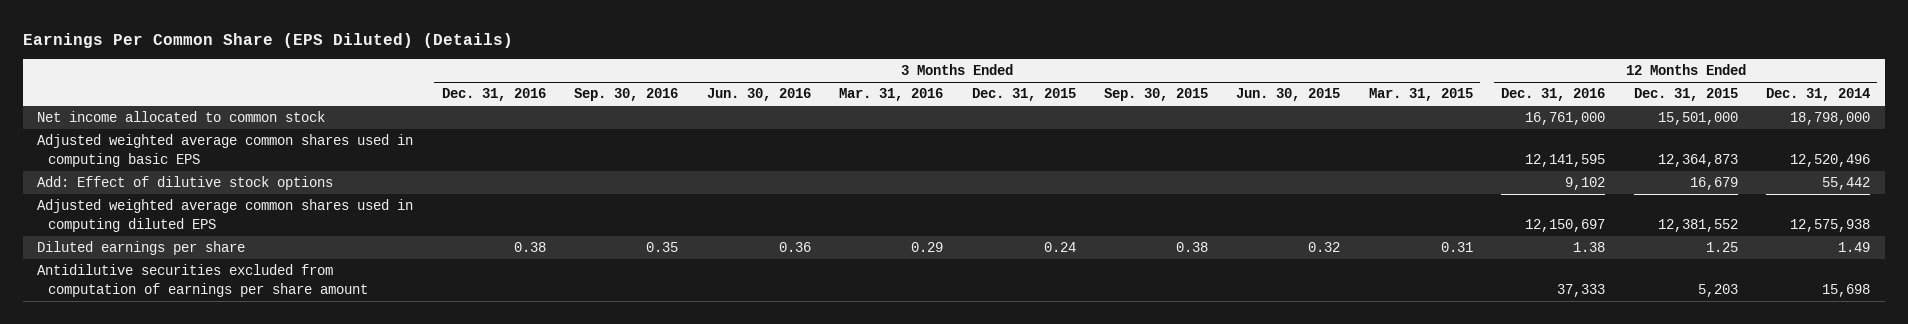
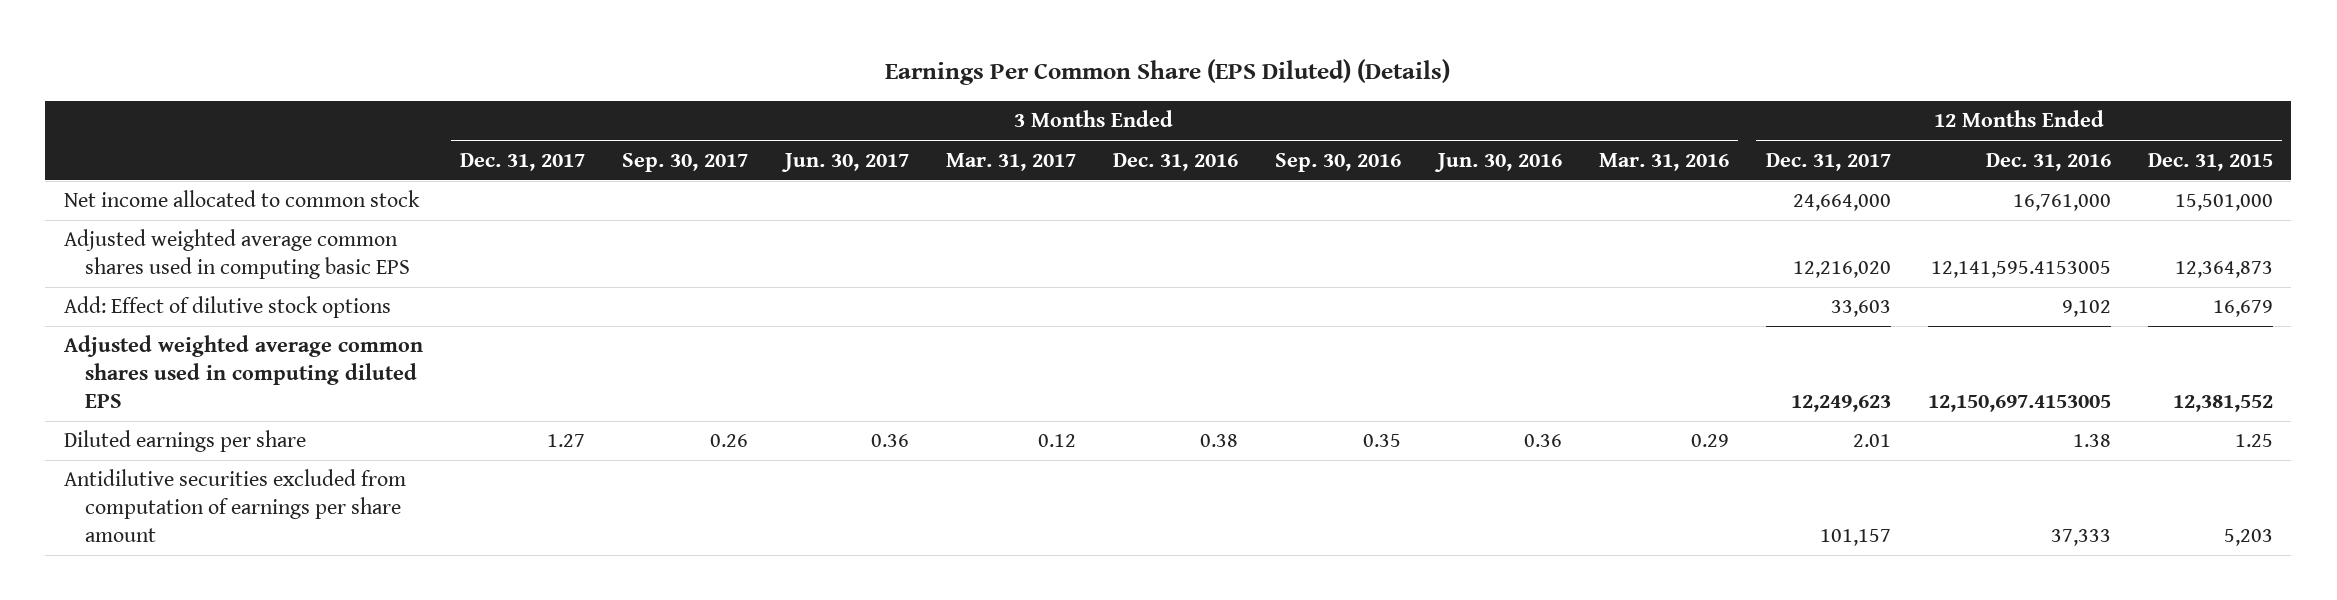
- | 3 Months Ended Dec. 31, 2016 | 3 Months Ended Sep. 30, 2016 | 3 Months Ended Jun. 30, 2016 | 3 Months Ended Mar. 31, 2016 | 3 Months Ended Dec. 31, 2015 | 3 Months Ended Sep. 30, 2015 | 3 Months Ended Jun. 30, 2015 | 3 Months Ended Mar. 31, 2015 | 12 Months Ended Dec. 31, 2016 | 12 Months Ended Dec. 31, 2015 | 12 Months Ended Dec. 31, 2014
+ | 3 Months Ended Dec. 31, 2017 | 3 Months Ended Sep. 30, 2017 | 3 Months Ended Jun. 30, 2017 | 3 Months Ended Mar. 31, 2017 | 3 Months Ended Dec. 31, 2016 | 3 Months Ended Sep. 30, 2016 | 3 Months Ended Jun. 30, 2016 | 3 Months Ended Mar. 31, 2016 | 12 Months Ended Dec. 31, 2017 | 12 Months Ended Dec. 31, 2016 | 12 Months Ended Dec. 31, 2015
- Adjusted weighted average common shares used in computing basic EPS | | | | | | | | | 12,141,595 | 12,364,873 | 12,520,496
+ Adjusted weighted average common shares used in computing basic EPS | | | | | | | | | 12,216,020 | 12,141,595.4153005 | 12,364,873
- Adjusted weighted average common shares used in computing diluted EPS | | | | | | | | | 12,150,697 | 12,381,552 | 12,575,938
+ Adjusted weighted average common shares used in computing diluted EPS | | | | | | | | | 12,249,623 | 12,150,697.4153005 | 12,381,552

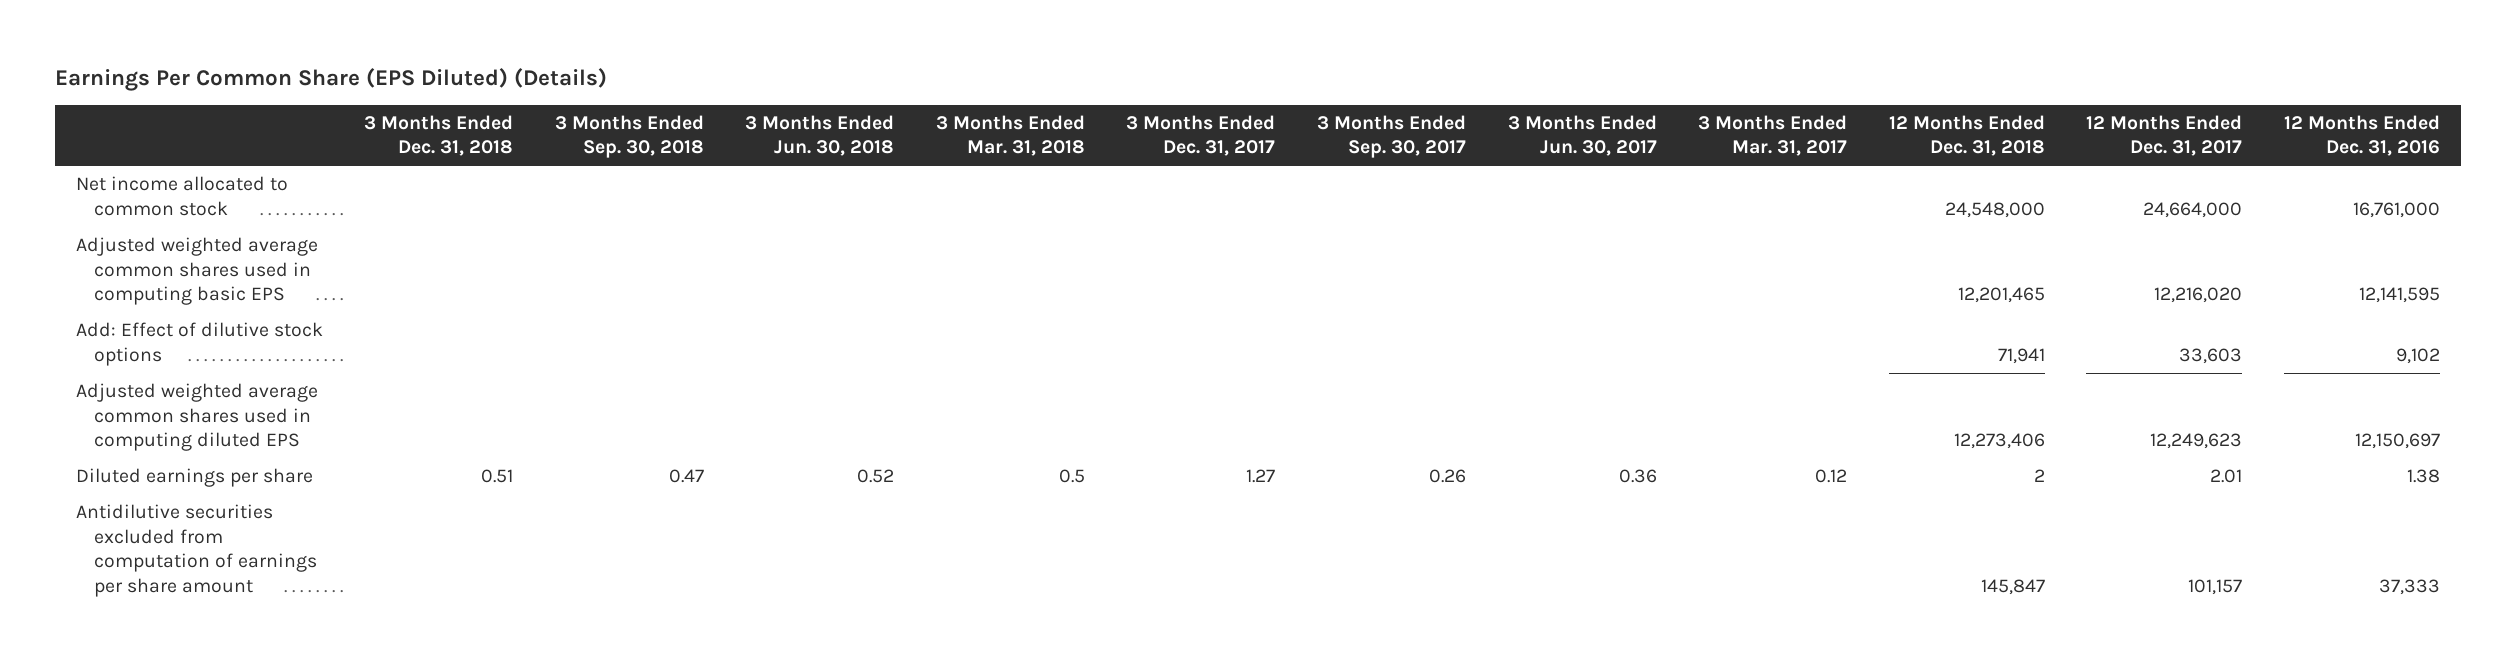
- | 3 Months Ended Dec. 31, 2017 | 3 Months Ended Sep. 30, 2017 | 3 Months Ended Jun. 30, 2017 | 3 Months Ended Mar. 31, 2017 | 3 Months Ended Dec. 31, 2016 | 3 Months Ended Sep. 30, 2016 | 3 Months Ended Jun. 30, 2016 | 3 Months Ended Mar. 31, 2016 | 12 Months Ended Dec. 31, 2017 | 12 Months Ended Dec. 31, 2016 | 12 Months Ended Dec. 31, 2015
+ | 3 Months Ended Dec. 31, 2018 | 3 Months Ended Sep. 30, 2018 | 3 Months Ended Jun. 30, 2018 | 3 Months Ended Mar. 31, 2018 | 3 Months Ended Dec. 31, 2017 | 3 Months Ended Sep. 30, 2017 | 3 Months Ended Jun. 30, 2017 | 3 Months Ended Mar. 31, 2017 | 12 Months Ended Dec. 31, 2018 | 12 Months Ended Dec. 31, 2017 | 12 Months Ended Dec. 31, 2016
- Adjusted weighted average common shares used in computing basic EPS | | | | | | | | | 12,216,020 | 12,141,595.4153005 | 12,364,873
+ Adjusted weighted average common shares used in computing basic EPS | | | | | | | | | 12,201,465 | 12,216,020 | 12,141,595
- Adjusted weighted average common shares used in computing diluted EPS | | | | | | | | | 12,249,623 | 12,150,697.4153005 | 12,381,552
+ Adjusted weighted average common shares used in computing diluted EPS | | | | | | | | | 12,273,406 | 12,249,623 | 12,150,697

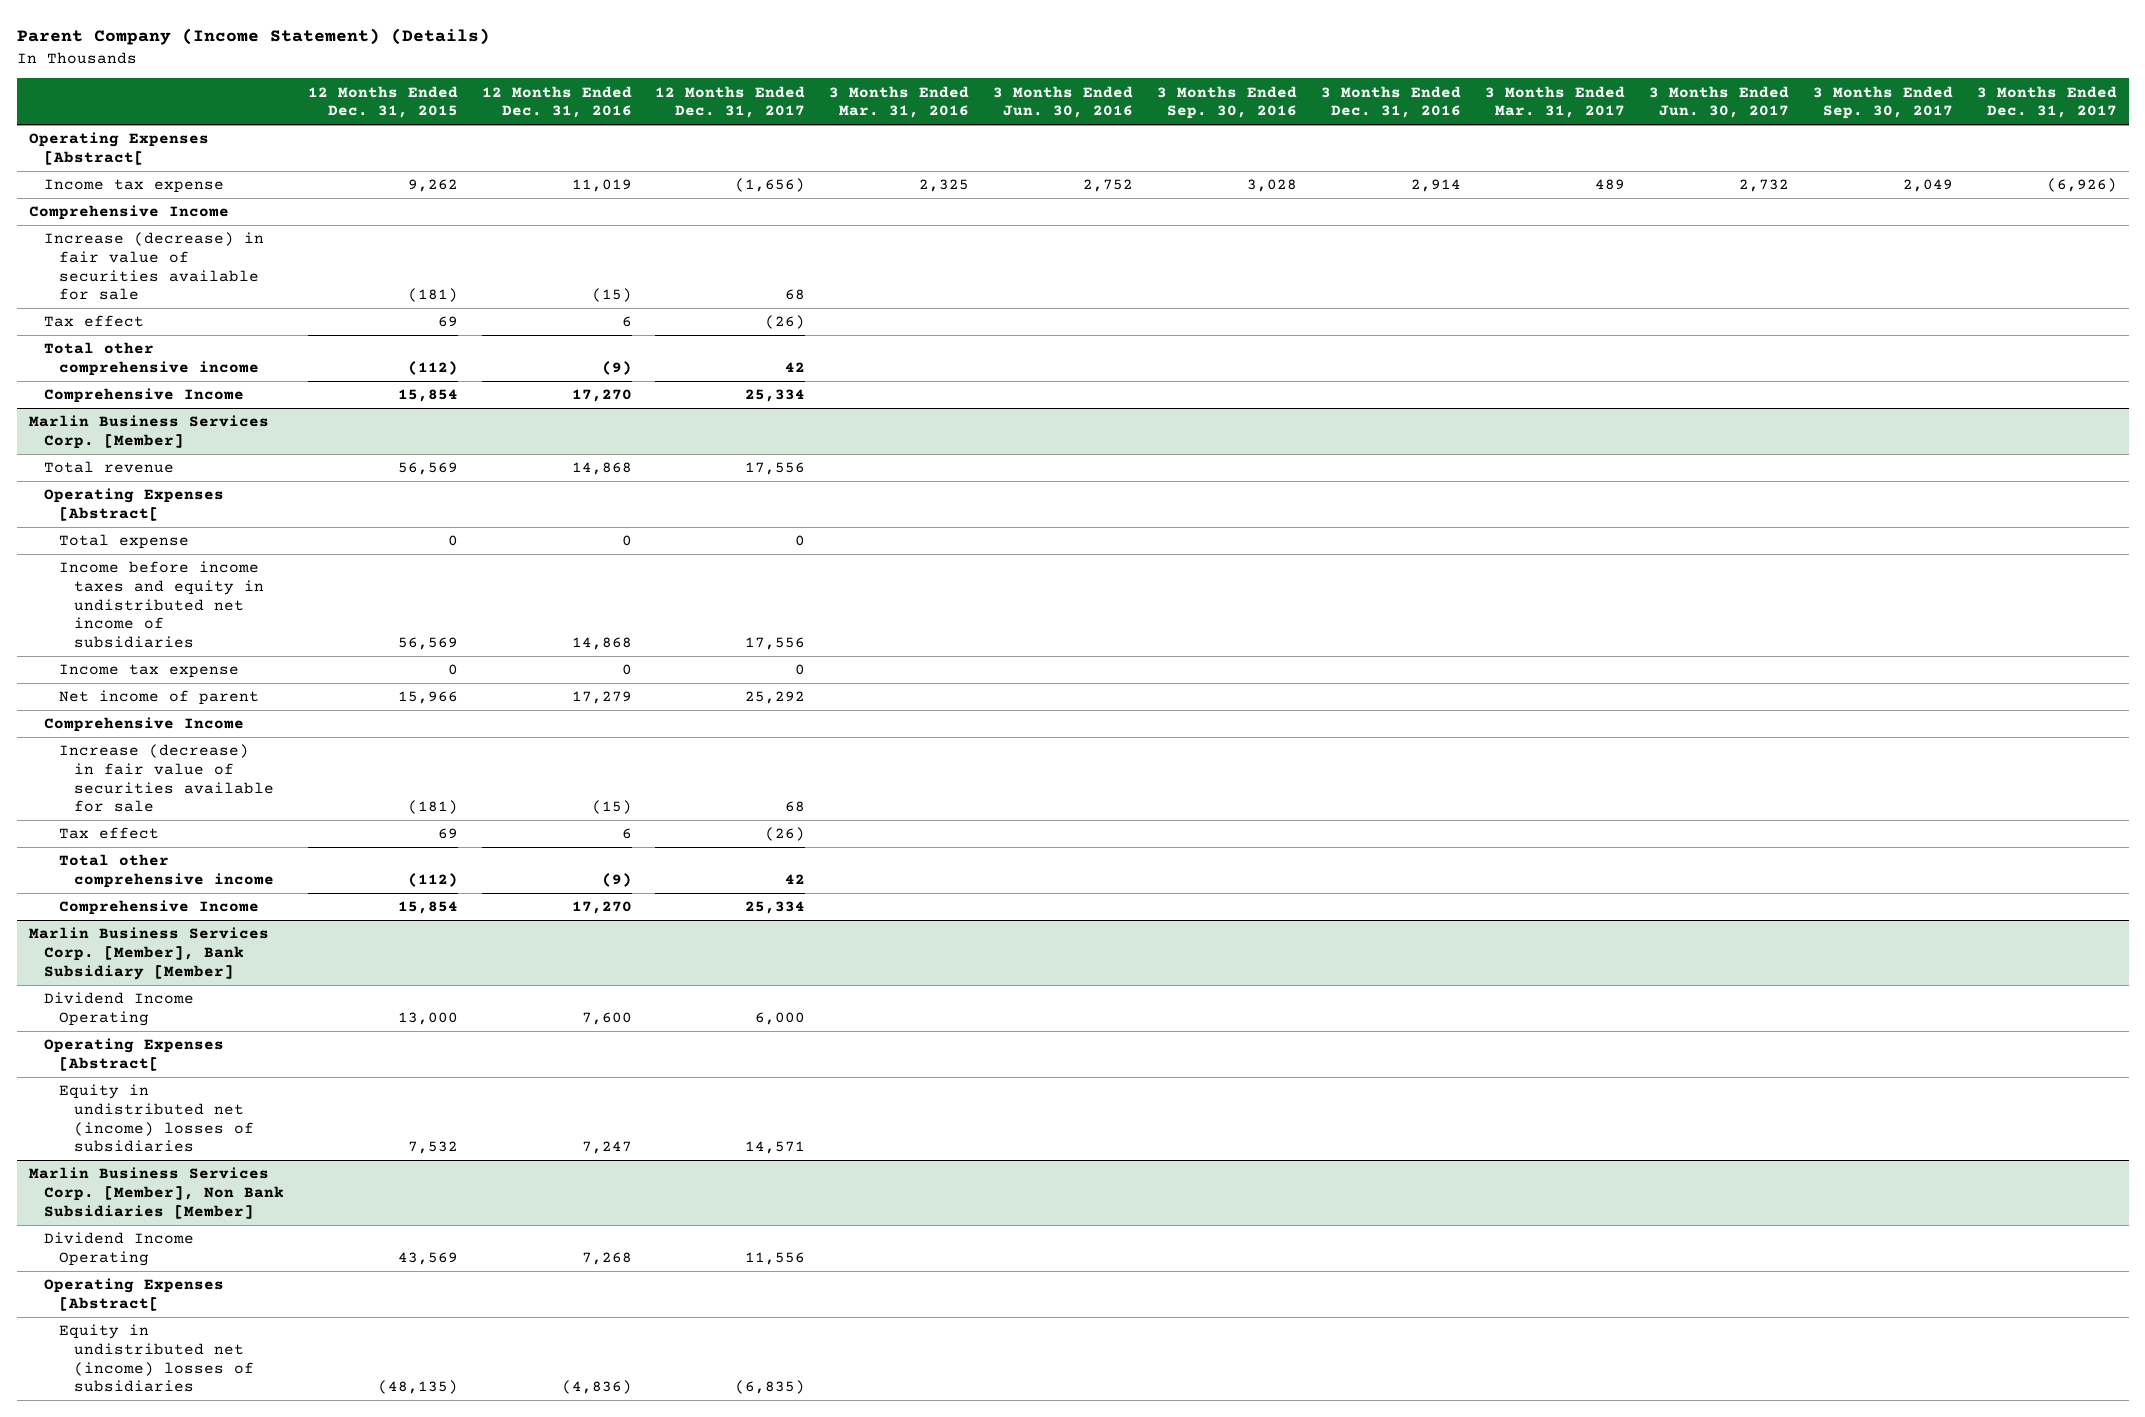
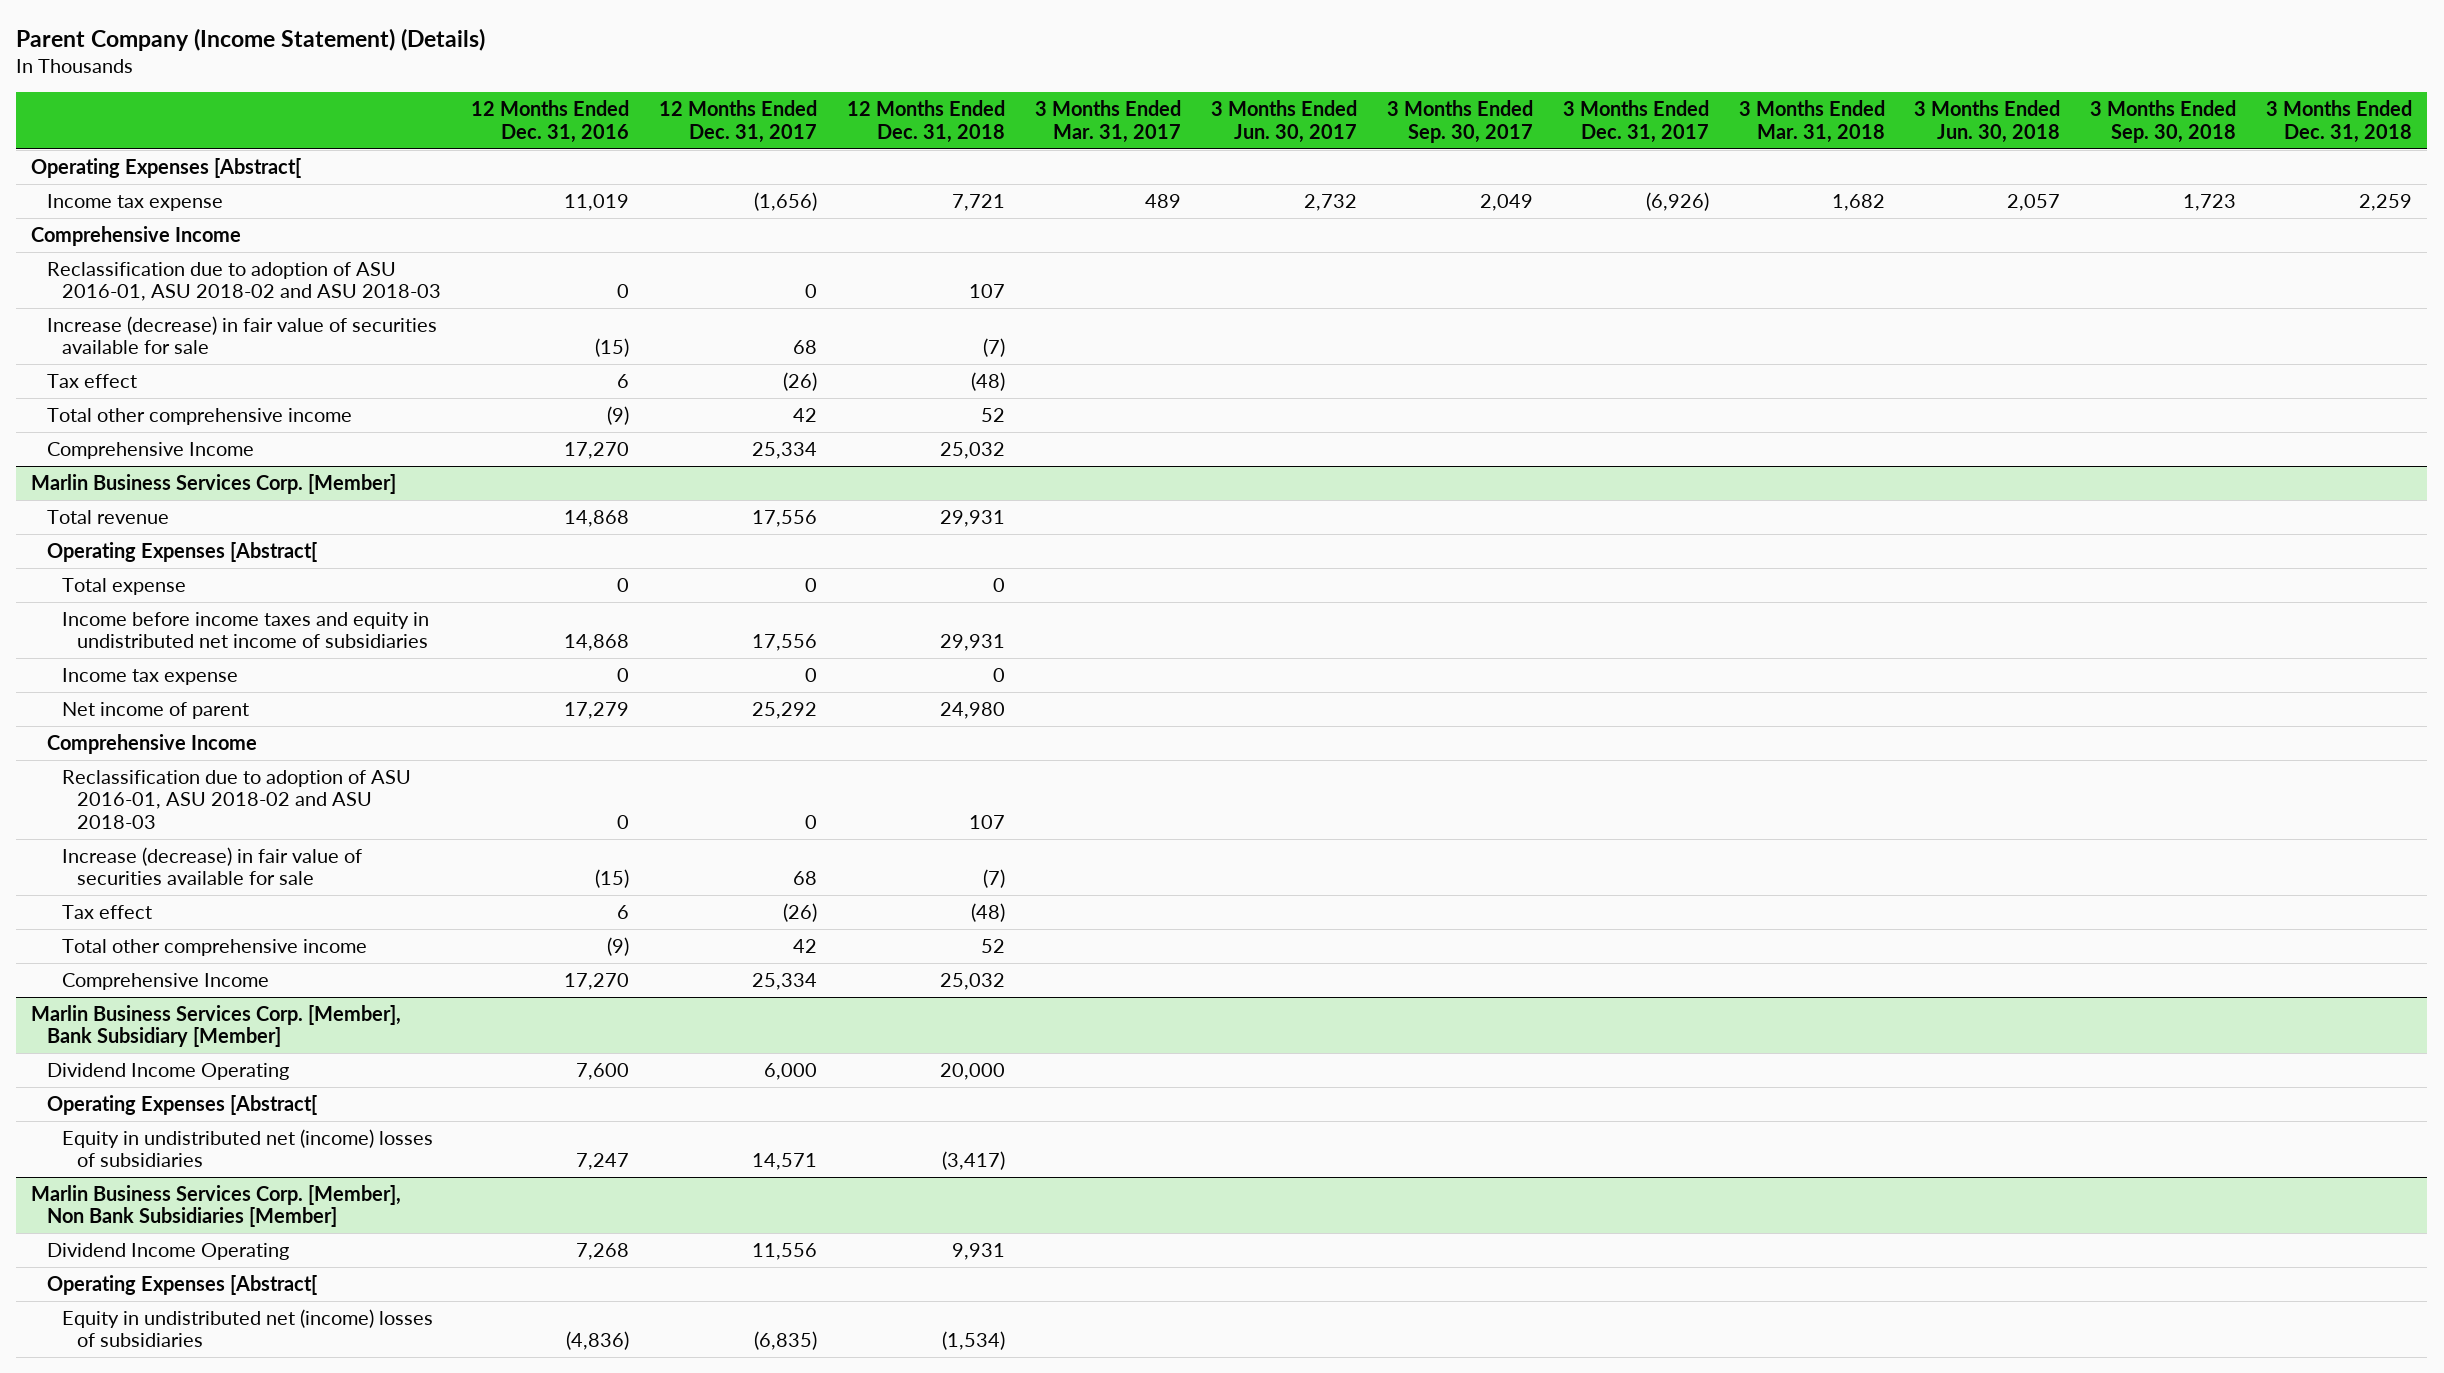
- | 12 Months Ended Dec. 31, 2015 | 12 Months Ended Dec. 31, 2016 | 12 Months Ended Dec. 31, 2017 | 3 Months Ended Mar. 31, 2016 | 3 Months Ended Jun. 30, 2016 | 3 Months Ended Sep. 30, 2016 | 3 Months Ended Dec. 31, 2016 | 3 Months Ended Mar. 31, 2017 | 3 Months Ended Jun. 30, 2017 | 3 Months Ended Sep. 30, 2017 | 3 Months Ended Dec. 31, 2017
+ | 12 Months Ended Dec. 31, 2016 | 12 Months Ended Dec. 31, 2017 | 12 Months Ended Dec. 31, 2018 | 3 Months Ended Mar. 31, 2017 | 3 Months Ended Jun. 30, 2017 | 3 Months Ended Sep. 30, 2017 | 3 Months Ended Dec. 31, 2017 | 3 Months Ended Mar. 31, 2018 | 3 Months Ended Jun. 30, 2018 | 3 Months Ended Sep. 30, 2018 | 3 Months Ended Dec. 31, 2018
+ Reclassification due to adoption of ASU 2016-01, ASU 2018-02 and ASU 2018-03 | 0 | 0 | 107 | | | | | | | |
@ Marlin Business Services Corp. [Member]
+ Reclassification due to adoption of ASU 2016-01, ASU 2018-02 and ASU 2018-03 | 0 | 0 | 107 | | | | | | | |

